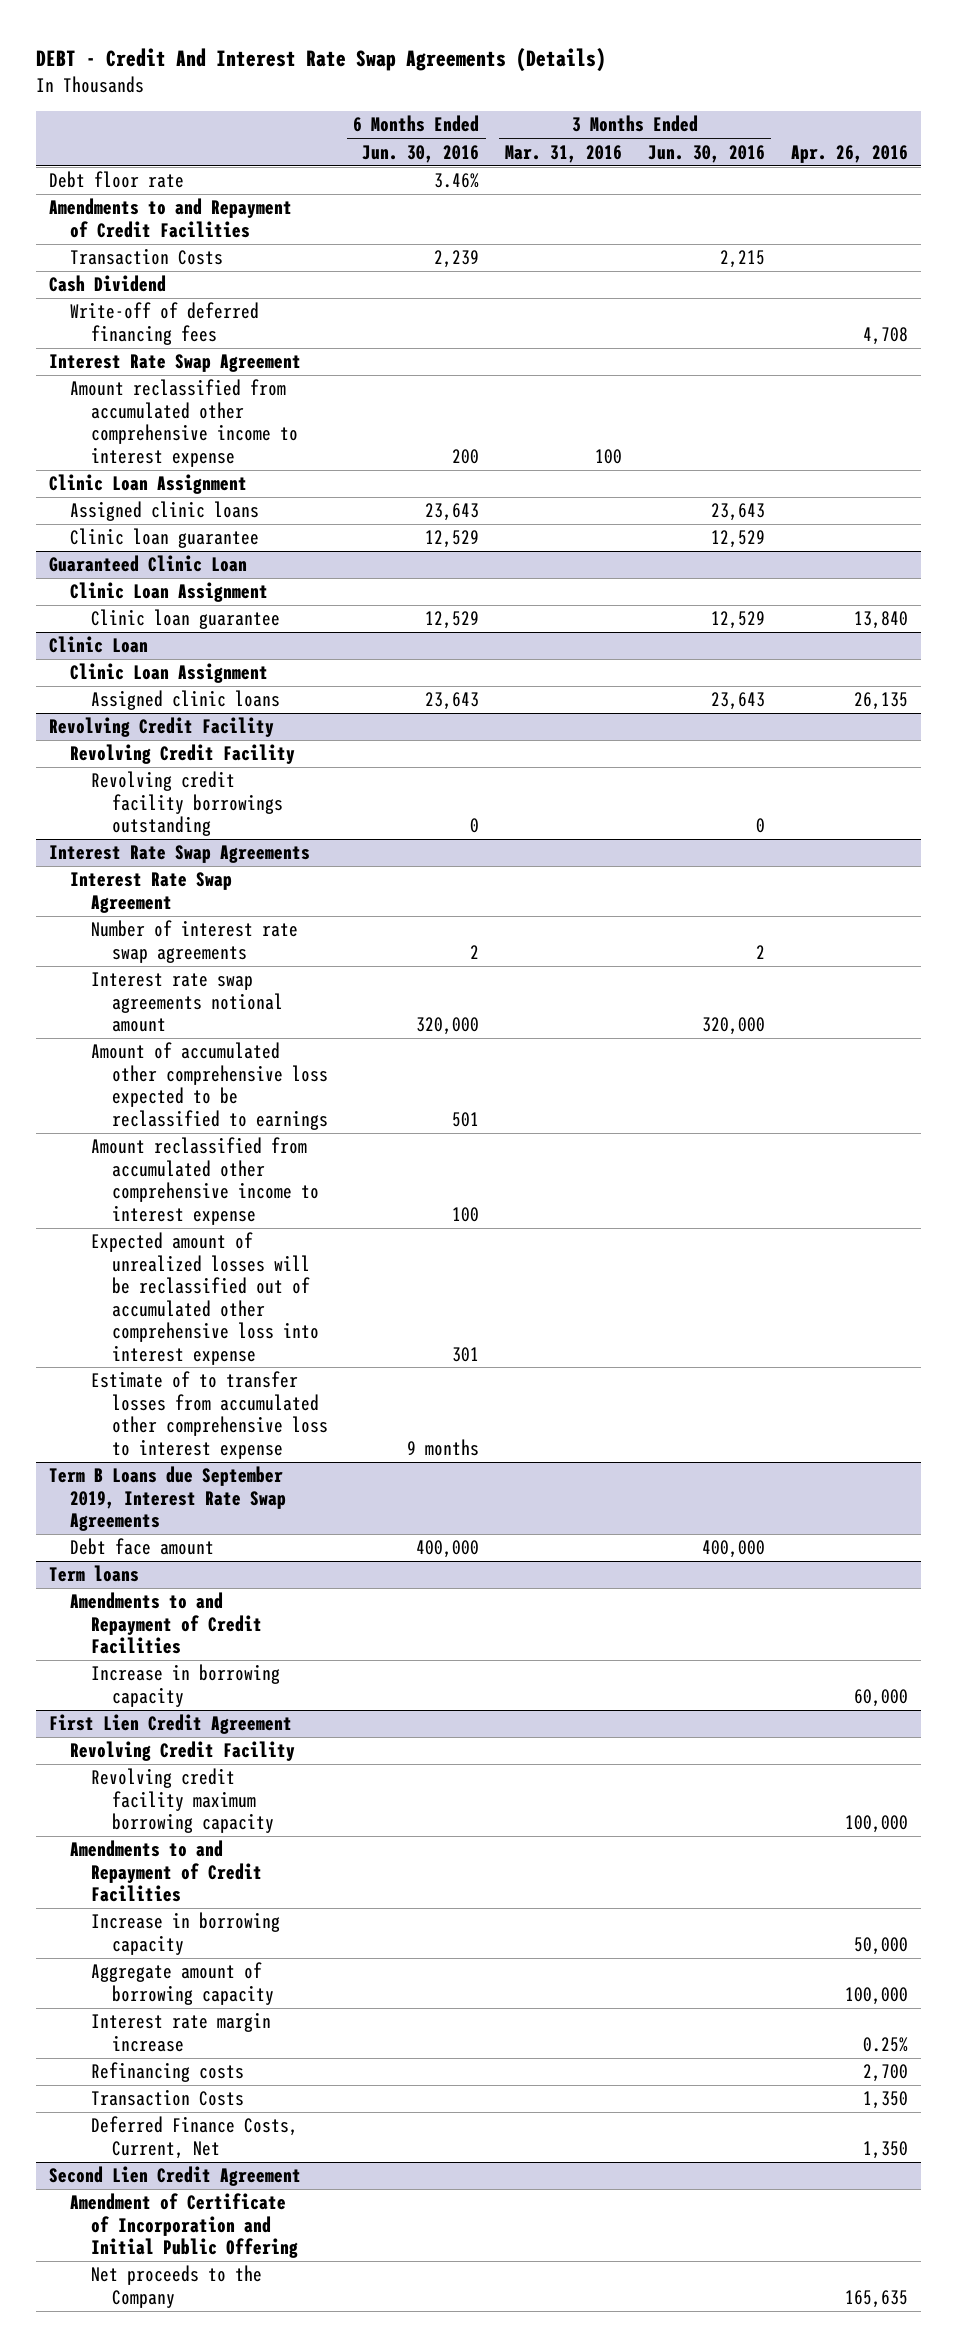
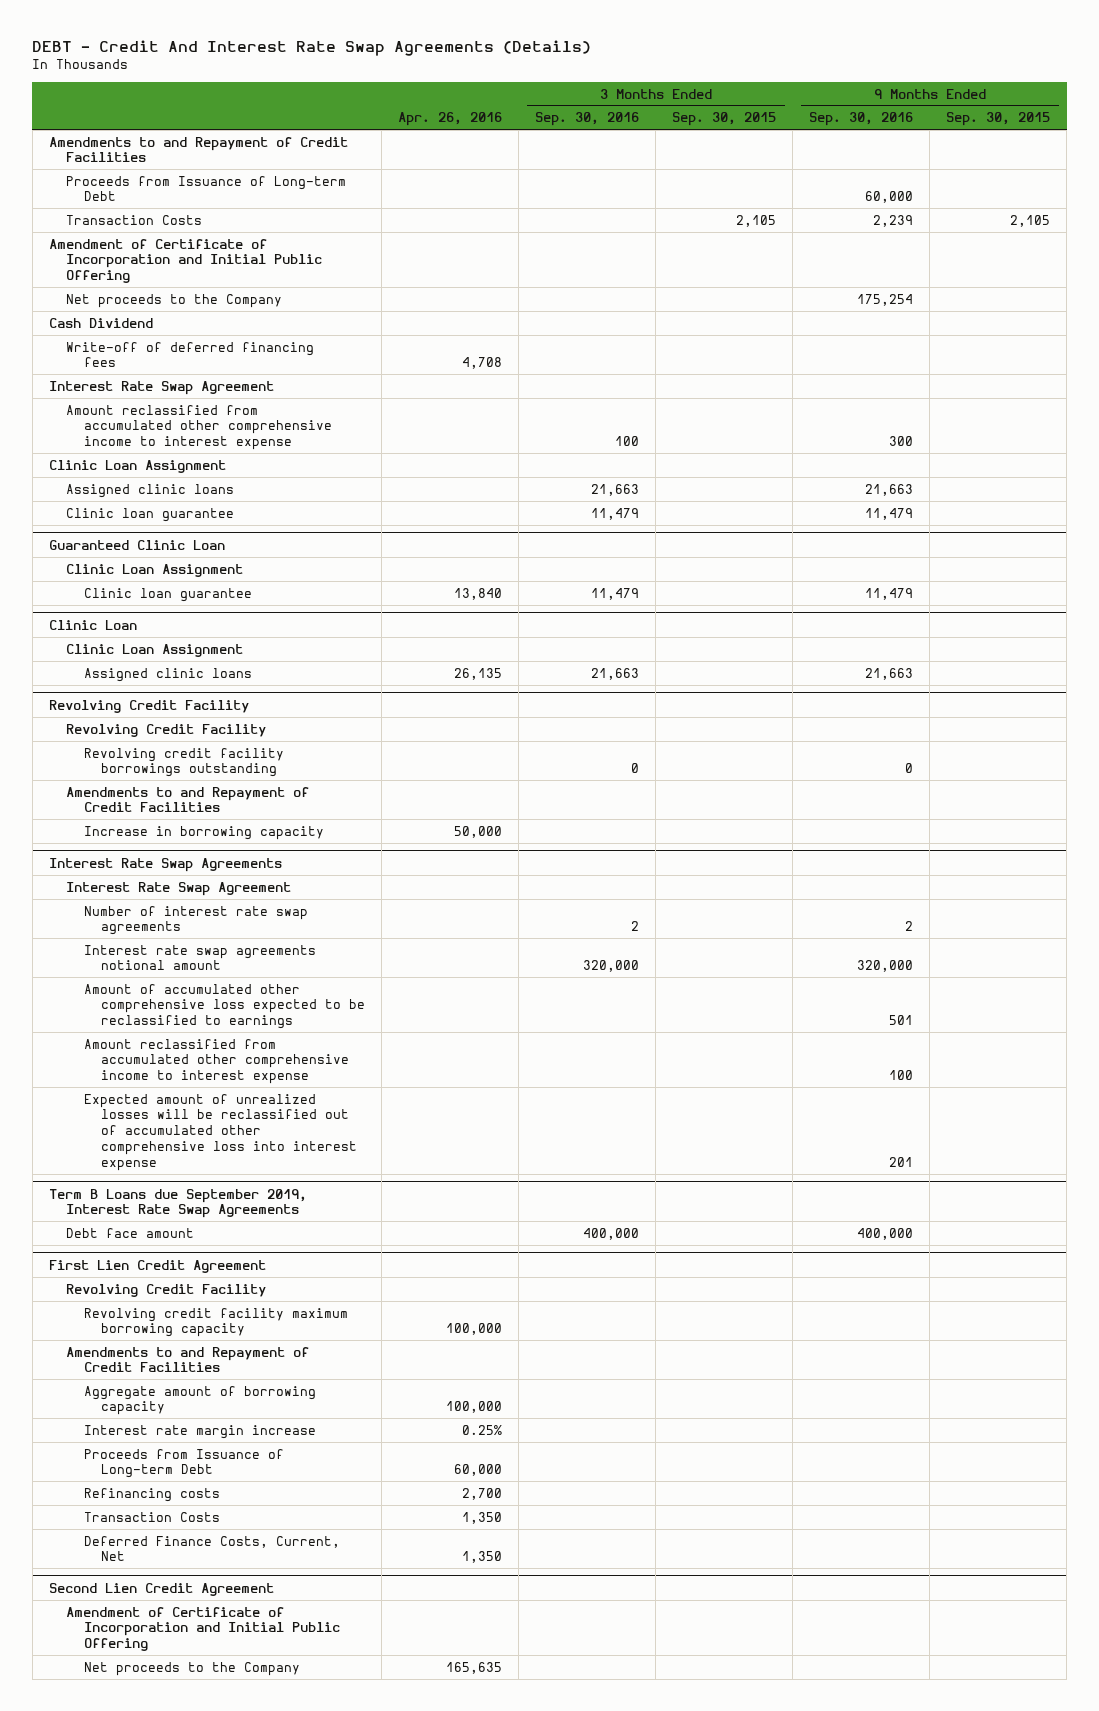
- | 6 Months Ended Jun. 30, 2016 | 3 Months Ended Mar. 31, 2016 | 3 Months Ended Jun. 30, 2016 | Apr. 26, 2016
+ | Apr. 26, 2016 | 3 Months Ended Sep. 30, 2016 | 3 Months Ended Sep. 30, 2015 | 9 Months Ended Sep. 30, 2016 | 9 Months Ended Sep. 30, 2015
- Debt floor rate | 3.46% | | |
+ Proceeds from Issuance of Long-term Debt | | | | 60,000 |
+ Amendment of Certificate of Incorporation and Initial Public Offering
+ Net proceeds to the Company | | | | 175,254 |
@ Revolving Credit Facility
+ Amendments to and Repayment of Credit Facilities
+ Increase in borrowing capacity | 50,000 | | | |
@ Interest Rate Swap Agreements
- Estimate of to transfer losses from accumulated other comprehensive loss to interest expense | 9 months | | |
- Term loans
- Amendments to and Repayment of Credit Facilities
- Increase in borrowing capacity | | | | 60,000
@ First Lien Credit Agreement
- Increase in borrowing capacity | | | | 50,000
+ Proceeds from Issuance of Long-term Debt | 60,000 | | | |

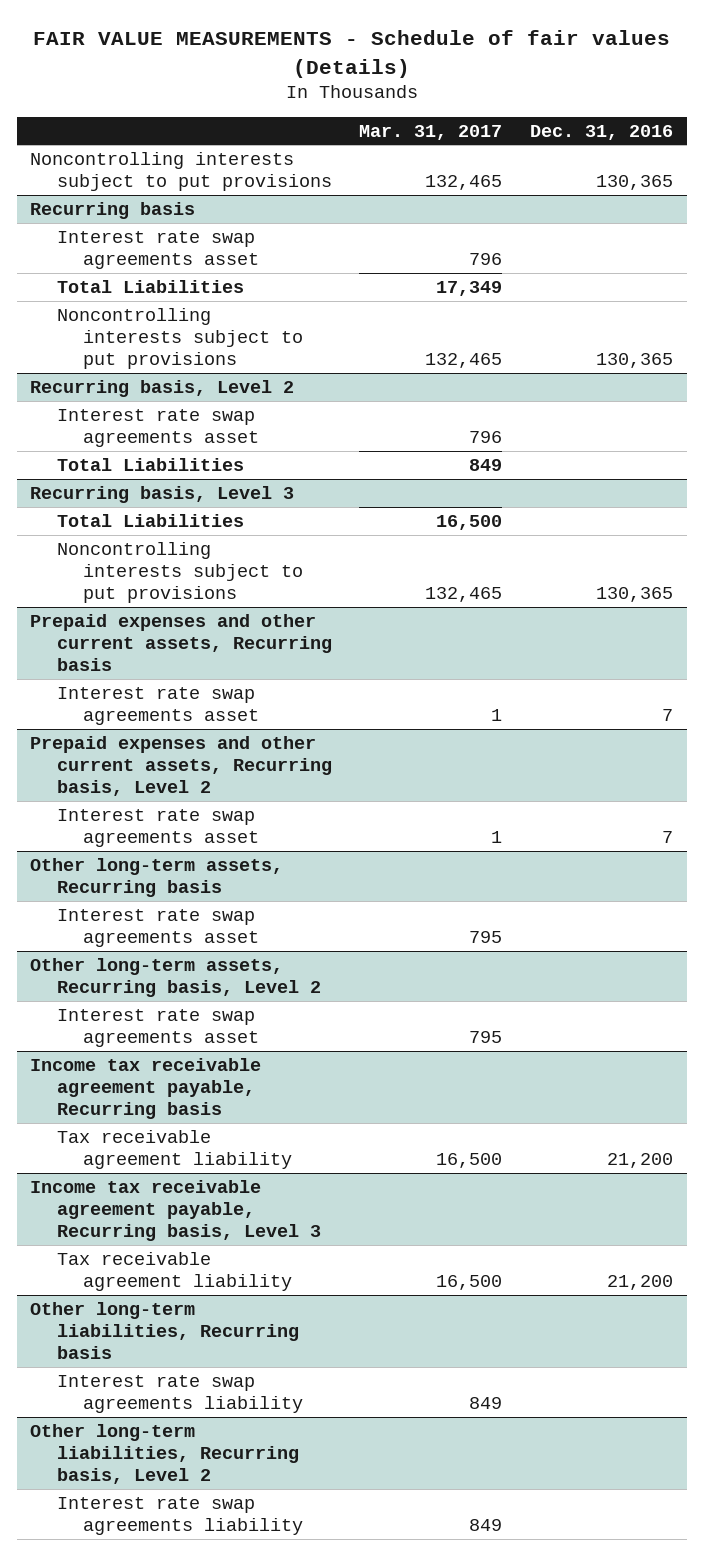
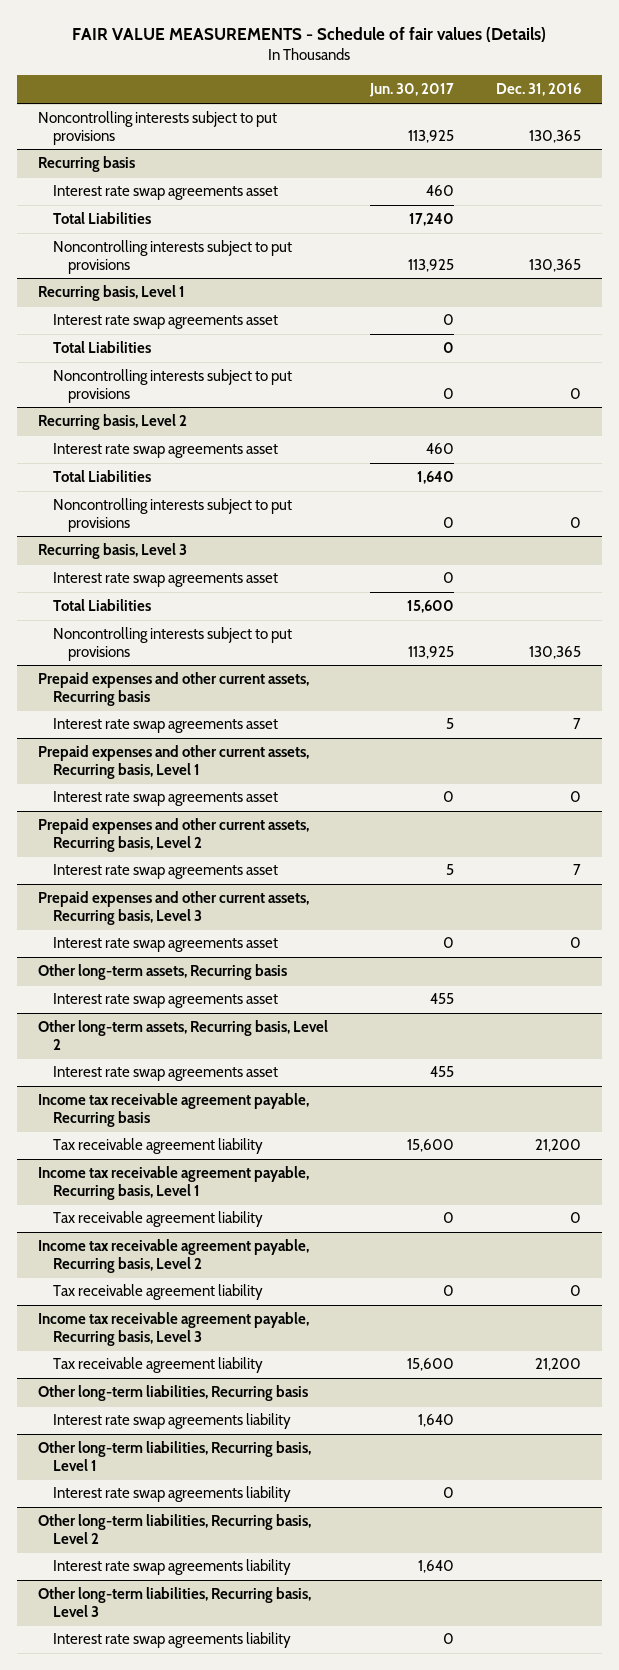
- | Mar. 31, 2017 | Dec. 31, 2016
+ | Jun. 30, 2017 | Dec. 31, 2016
+ Recurring basis, Level 1
+ Interest rate swap agreements asset | 0 |
+ Total Liabilities | 0 |
+ Noncontrolling interests subject to put provisions | 0 | 0
@ Recurring basis, Level 2
+ Noncontrolling interests subject to put provisions | 0 | 0
@ Recurring basis, Level 3
+ Interest rate swap agreements asset | 0 |
+ Prepaid expenses and other current assets, Recurring basis, Level 1
+ Interest rate swap agreements asset | 0 | 0
+ Prepaid expenses and other current assets, Recurring basis, Level 3
+ Interest rate swap agreements asset | 0 | 0
+ Income tax receivable agreement payable, Recurring basis, Level 1
+ Tax receivable agreement liability | 0 | 0
+ Income tax receivable agreement payable, Recurring basis, Level 2
+ Tax receivable agreement liability | 0 | 0
+ Other long-term liabilities, Recurring basis, Level 1
+ Interest rate swap agreements liability | 0 |
+ Other long-term liabilities, Recurring basis, Level 3
+ Interest rate swap agreements liability | 0 |

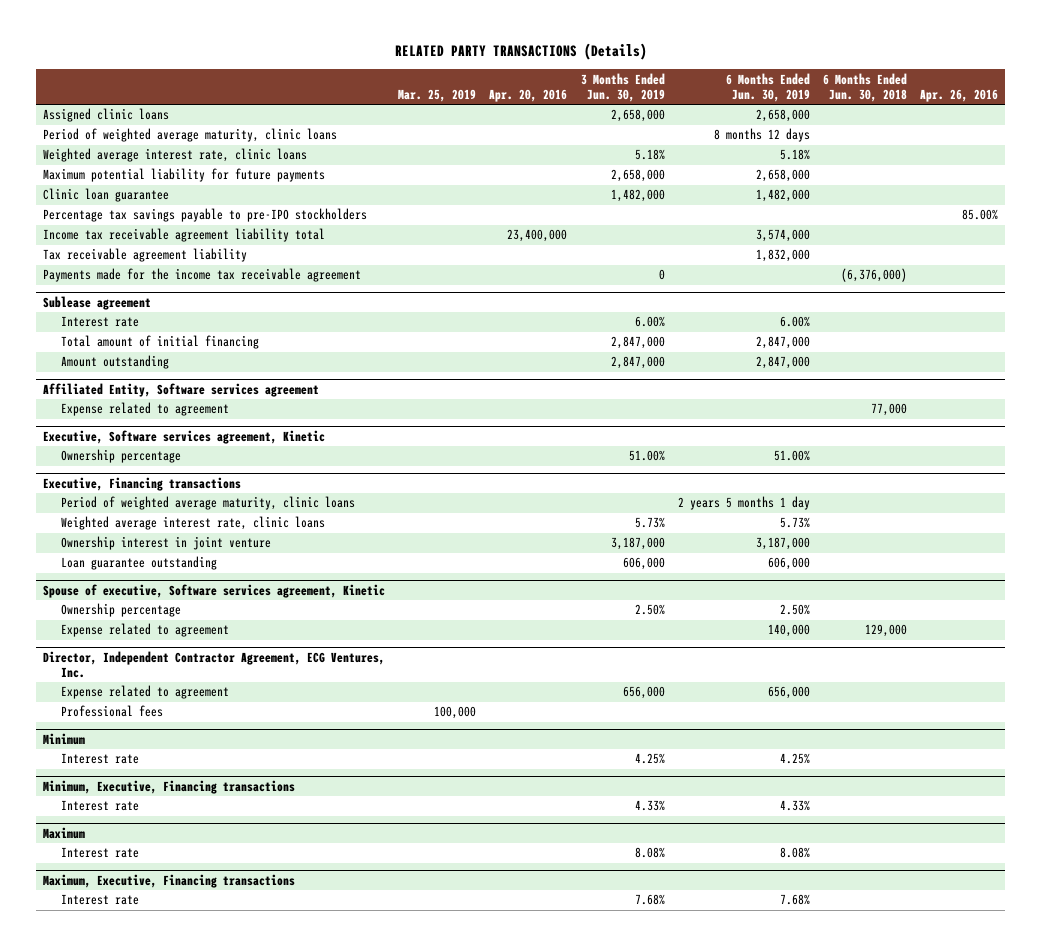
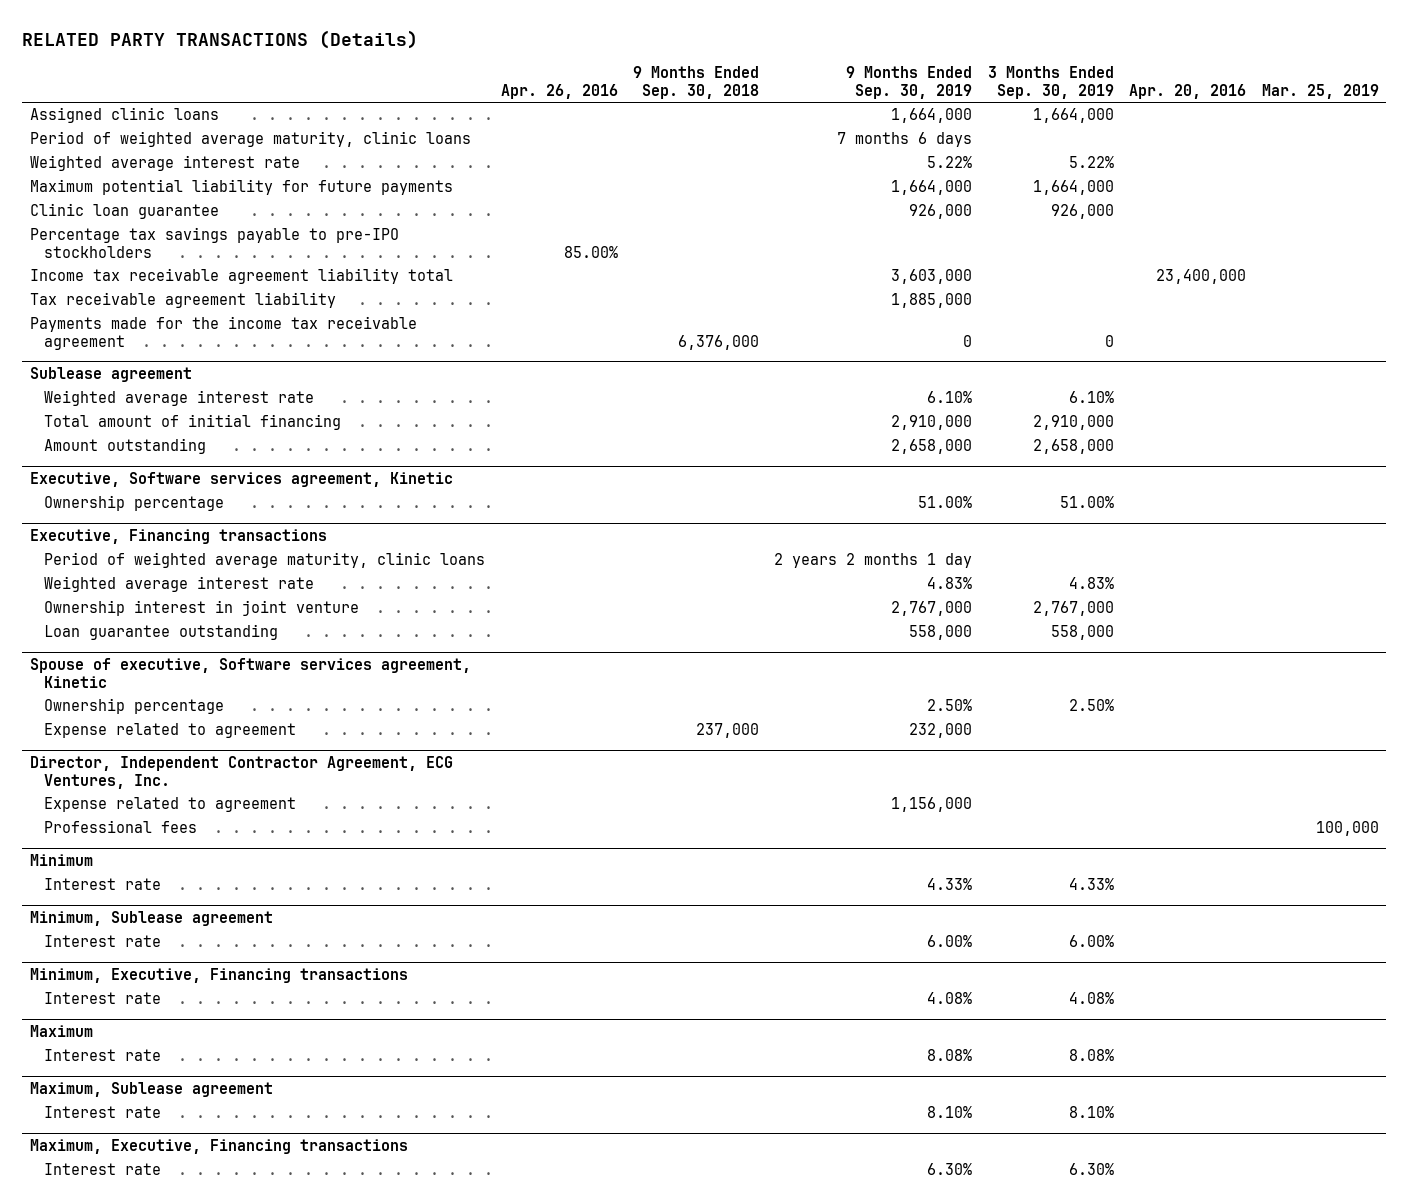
- | Mar. 25, 2019 | Apr. 20, 2016 | 3 Months Ended Jun. 30, 2019 | 6 Months Ended Jun. 30, 2019 | 6 Months Ended Jun. 30, 2018 | Apr. 26, 2016
+ | Apr. 26, 2016 | 9 Months Ended Sep. 30, 2018 | 9 Months Ended Sep. 30, 2019 | 3 Months Ended Sep. 30, 2019 | Apr. 20, 2016 | Mar. 25, 2019
- Weighted average interest rate, clinic loans | | | 5.18% | 5.18% | |
+ Weighted average interest rate | | | 5.22% | 5.22% | |
@ Sublease agreement
- Interest rate | | | 6.00% | 6.00% | |
+ Weighted average interest rate | | | 6.10% | 6.10% | |
- Affiliated Entity, Software services agreement
- Expense related to agreement | | | | | 77,000 |
@ Executive, Financing transactions
- Weighted average interest rate, clinic loans | | | 5.73% | 5.73% | |
+ Weighted average interest rate | | | 4.83% | 4.83% | |
+ Minimum, Sublease agreement
+ Interest rate | | | 6.00% | 6.00% | |
+ Maximum, Sublease agreement
+ Interest rate | | | 8.10% | 8.10% | |

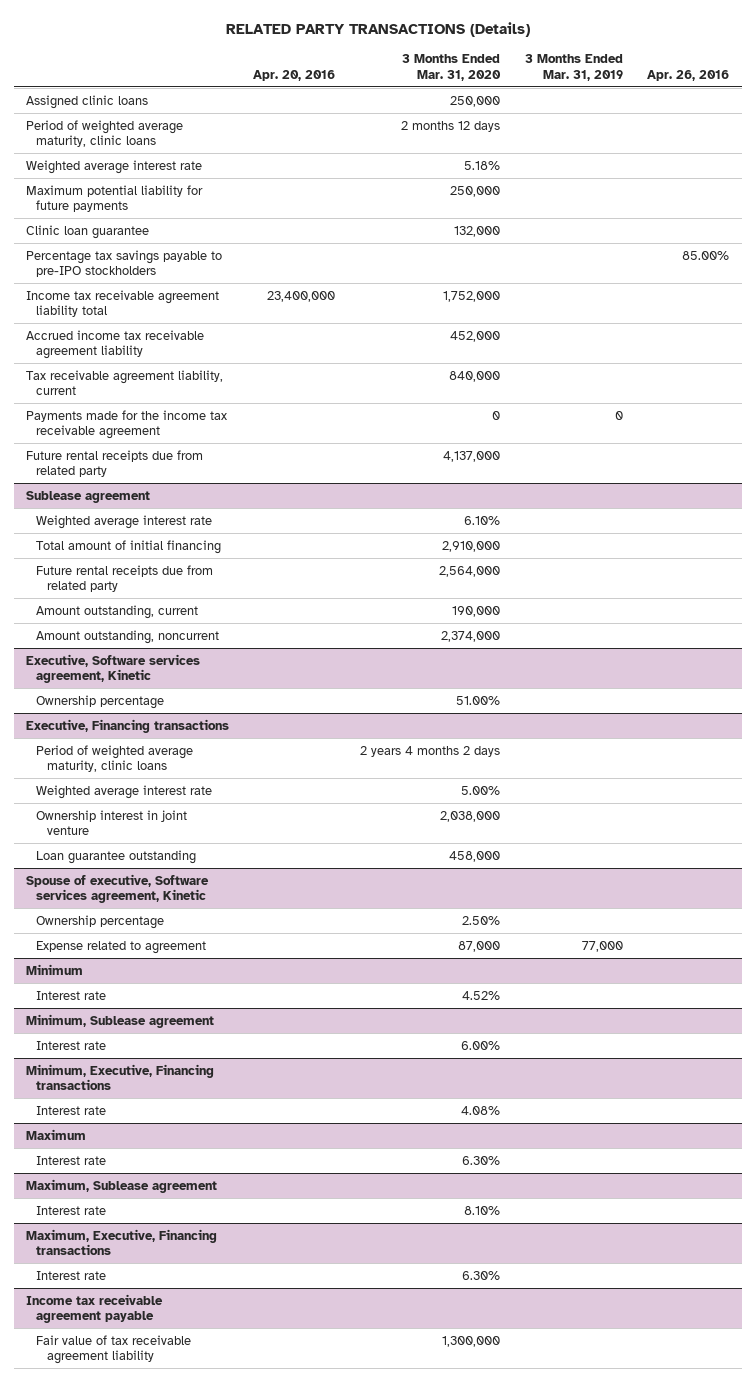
- | Apr. 26, 2016 | 9 Months Ended Sep. 30, 2018 | 9 Months Ended Sep. 30, 2019 | 3 Months Ended Sep. 30, 2019 | Apr. 20, 2016 | Mar. 25, 2019
+ | Apr. 20, 2016 | 3 Months Ended Mar. 31, 2020 | 3 Months Ended Mar. 31, 2019 | Apr. 26, 2016
- Tax receivable agreement liability | | | 1,885,000 | | |
+ Accrued income tax receivable agreement liability | | 452,000 | |
+ Tax receivable agreement liability, current | | 840,000 | |
+ Future rental receipts due from related party | | 4,137,000 | |
@ Sublease agreement
- Amount outstanding | | | 2,658,000 | 2,658,000 | |
+ Future rental receipts due from related party | | 2,564,000 | |
+ Amount outstanding, current | | 190,000 | |
+ Amount outstanding, noncurrent | | 2,374,000 | |
- Director, Independent Contractor Agreement, ECG Ventures, Inc.
- Expense related to agreement | | | 1,156,000 | | |
- Professional fees | | | | | | 100,000
+ Income tax receivable agreement payable
+ Fair value of tax receivable agreement liability | | 1,300,000 | |

